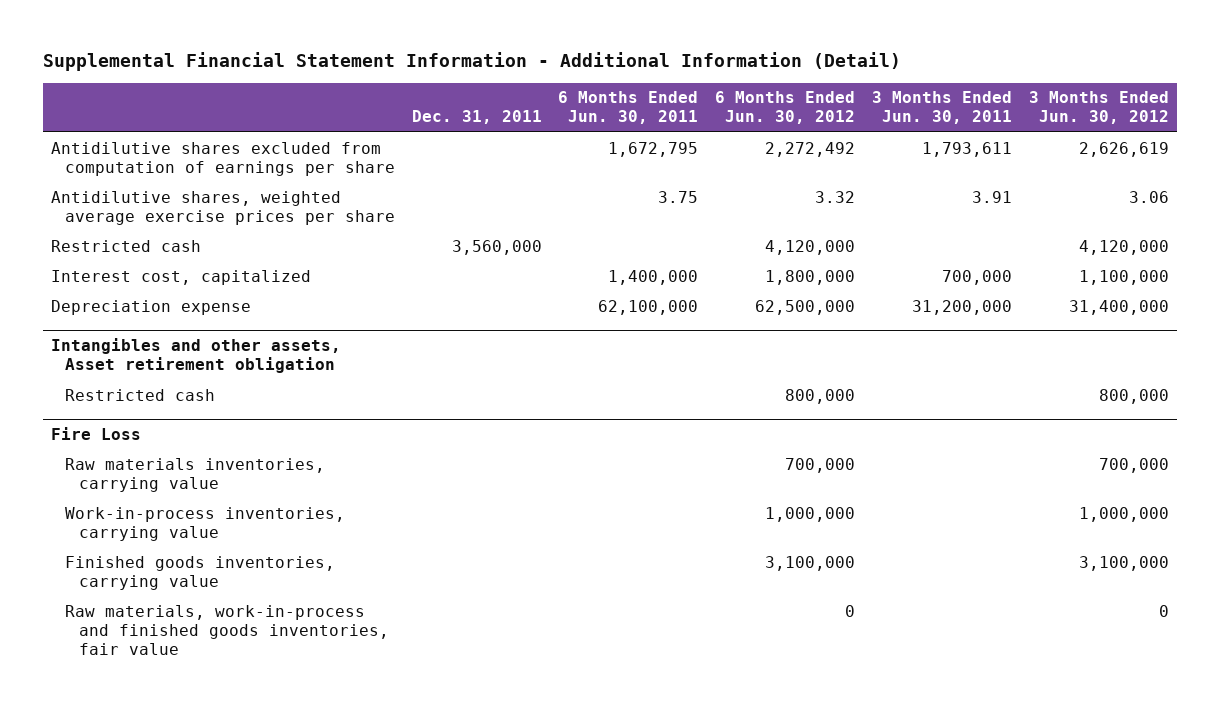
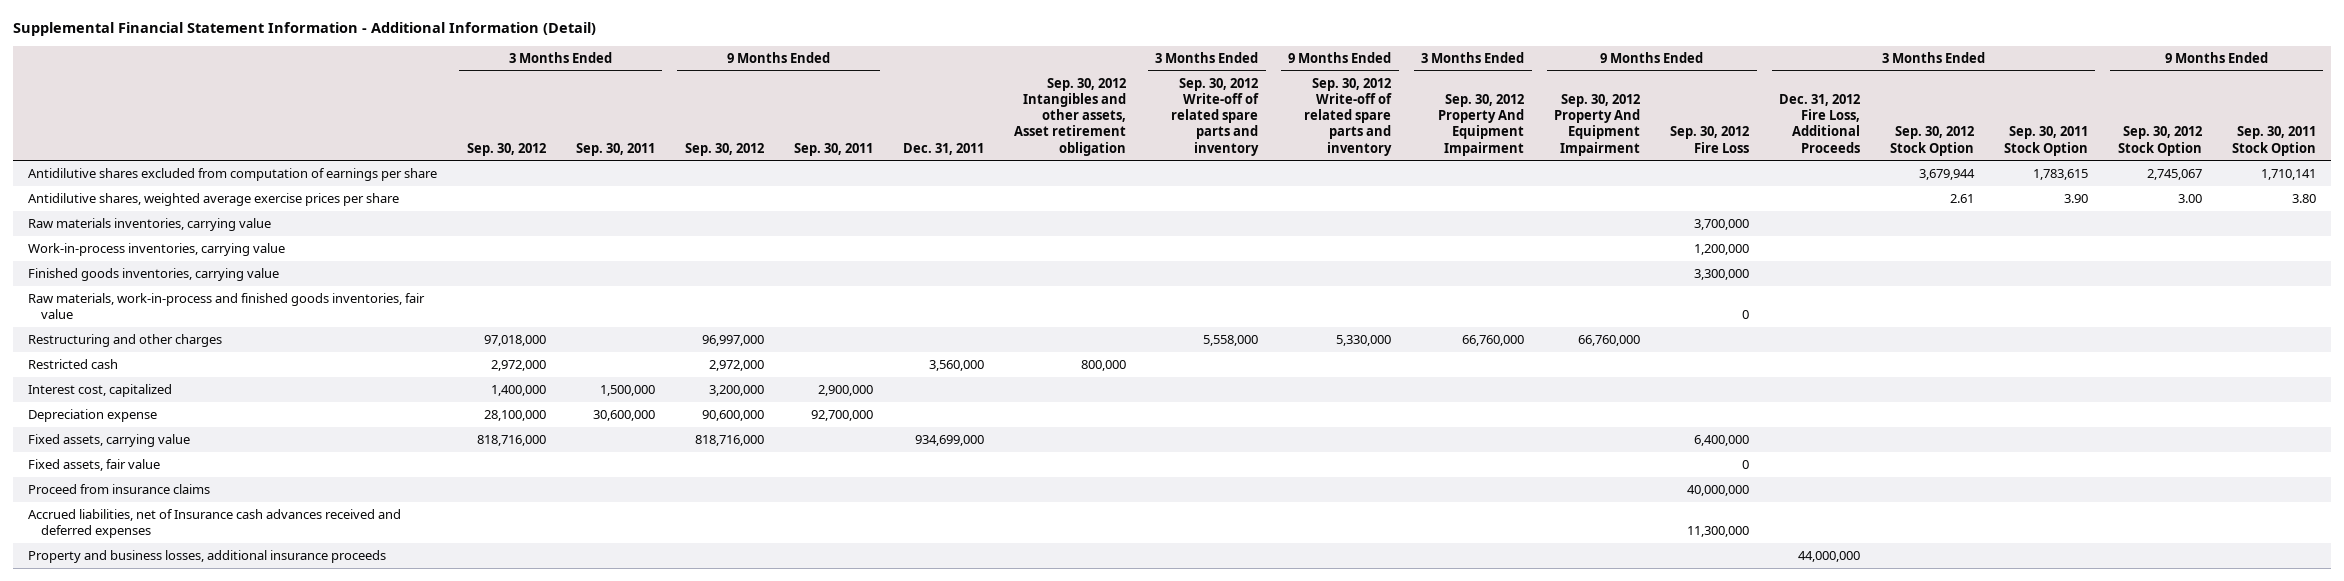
- | Dec. 31, 2011 | 6 Months Ended Jun. 30, 2011 | 6 Months Ended Jun. 30, 2012 | 3 Months Ended Jun. 30, 2011 | 3 Months Ended Jun. 30, 2012
+ | 3 Months Ended Sep. 30, 2012 | 3 Months Ended Sep. 30, 2011 | 9 Months Ended Sep. 30, 2012 | 9 Months Ended Sep. 30, 2011 | Dec. 31, 2011 | Sep. 30, 2012 Intangibles and other assets, Asset retirement obligation | 3 Months Ended Sep. 30, 2012 Write-off of related spare parts and inventory | 9 Months Ended Sep. 30, 2012 Write-off of related spare parts and inventory | 3 Months Ended Sep. 30, 2012 Property And Equipment Impairment | 9 Months Ended Sep. 30, 2012 Property And Equipment Impairment | 9 Months Ended Sep. 30, 2012 Fire Loss | 3 Months Ended Dec. 31, 2012 Fire Loss, Additional Proceeds | 3 Months Ended Sep. 30, 2012 Stock Option | 3 Months Ended Sep. 30, 2011 Stock Option | 9 Months Ended Sep. 30, 2012 Stock Option | 9 Months Ended Sep. 30, 2011 Stock Option
+ Raw materials inventories, carrying value | | | | | | | | | | | 3,700,000 | | | | |
+ Work-in-process inventories, carrying value | | | | | | | | | | | 1,200,000 | | | | |
+ Finished goods inventories, carrying value | | | | | | | | | | | 3,300,000 | | | | |
+ Raw materials, work-in-process and finished goods inventories, fair value | | | | | | | | | | | 0 | | | | |
+ Restructuring and other charges | 97,018,000 | | 96,997,000 | | | | 5,558,000 | 5,330,000 | 66,760,000 | 66,760,000 | | | | | |
- Intangibles and other assets, Asset retirement obligation
- Restricted cash | | | 800,000 | | 800,000
- Fire Loss
- Raw materials inventories, carrying value | | | 700,000 | | 700,000
- Work-in-process inventories, carrying value | | | 1,000,000 | | 1,000,000
- Finished goods inventories, carrying value | | | 3,100,000 | | 3,100,000
- Raw materials, work-in-process and finished goods inventories, fair value | | | 0 | | 0
+ Fixed assets, carrying value | 818,716,000 | | 818,716,000 | | 934,699,000 | | | | | | 6,400,000 | | | | |
+ Fixed assets, fair value | | | | | | | | | | | 0 | | | | |
+ Proceed from insurance claims | | | | | | | | | | | 40,000,000 | | | | |
+ Accrued liabilities, net of Insurance cash advances received and deferred expenses | | | | | | | | | | | 11,300,000 | | | | |
+ Property and business losses, additional insurance proceeds | | | | | | | | | | | | 44,000,000 | | | |

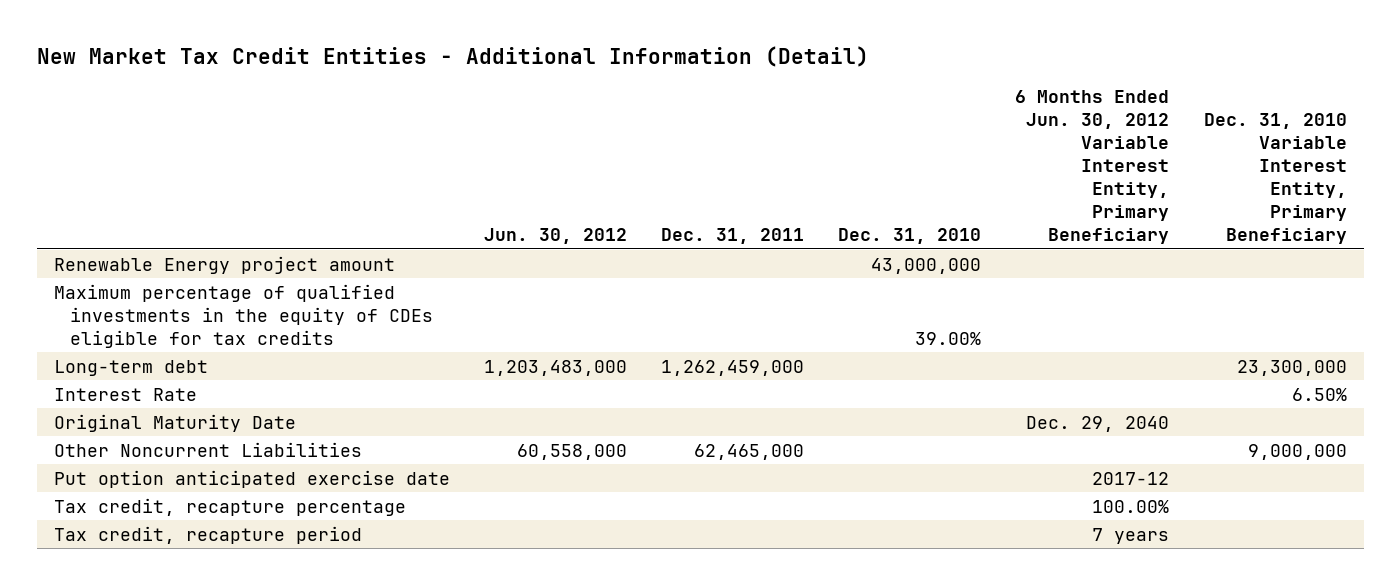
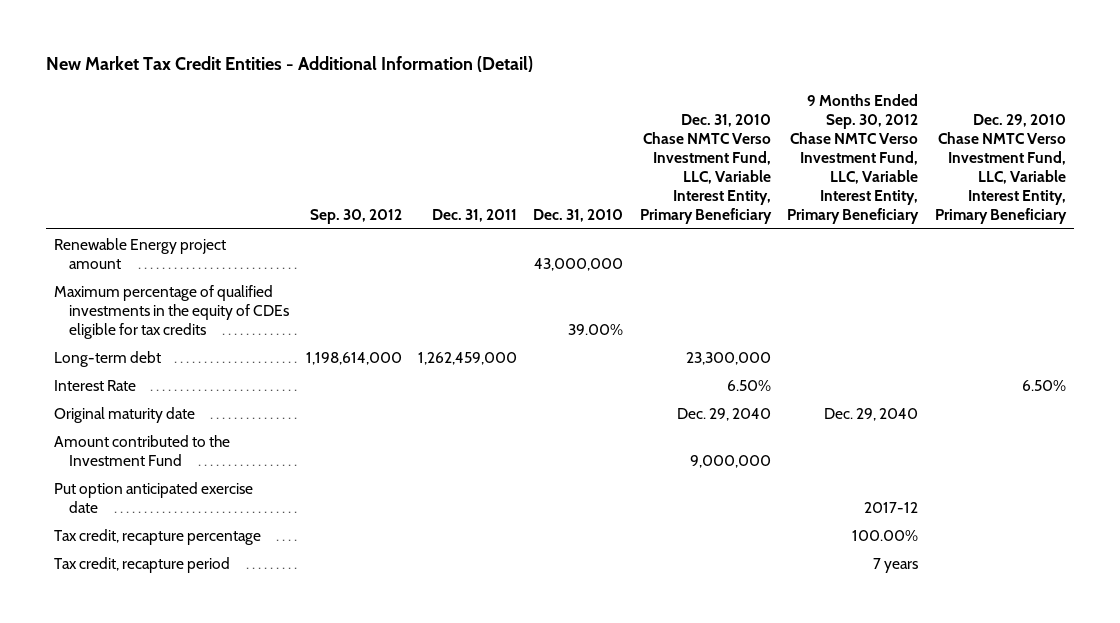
- | Jun. 30, 2012 | Dec. 31, 2011 | Dec. 31, 2010 | 6 Months Ended Jun. 30, 2012 Variable Interest Entity, Primary Beneficiary | Dec. 31, 2010 Variable Interest Entity, Primary Beneficiary
+ | Sep. 30, 2012 | Dec. 31, 2011 | Dec. 31, 2010 | Dec. 31, 2010 Chase NMTC Verso Investment Fund, LLC, Variable Interest Entity, Primary Beneficiary | 9 Months Ended Sep. 30, 2012 Chase NMTC Verso Investment Fund, LLC, Variable Interest Entity, Primary Beneficiary | Dec. 29, 2010 Chase NMTC Verso Investment Fund, LLC, Variable Interest Entity, Primary Beneficiary
- Original Maturity Date | | | | Dec. 29, 2040 |
- Other Noncurrent Liabilities | 60,558,000 | 62,465,000 | | | 9,000,000
+ Original maturity date | | | | Dec. 29, 2040 | Dec. 29, 2040 |
+ Amount contributed to the Investment Fund | | | | 9,000,000 | |

